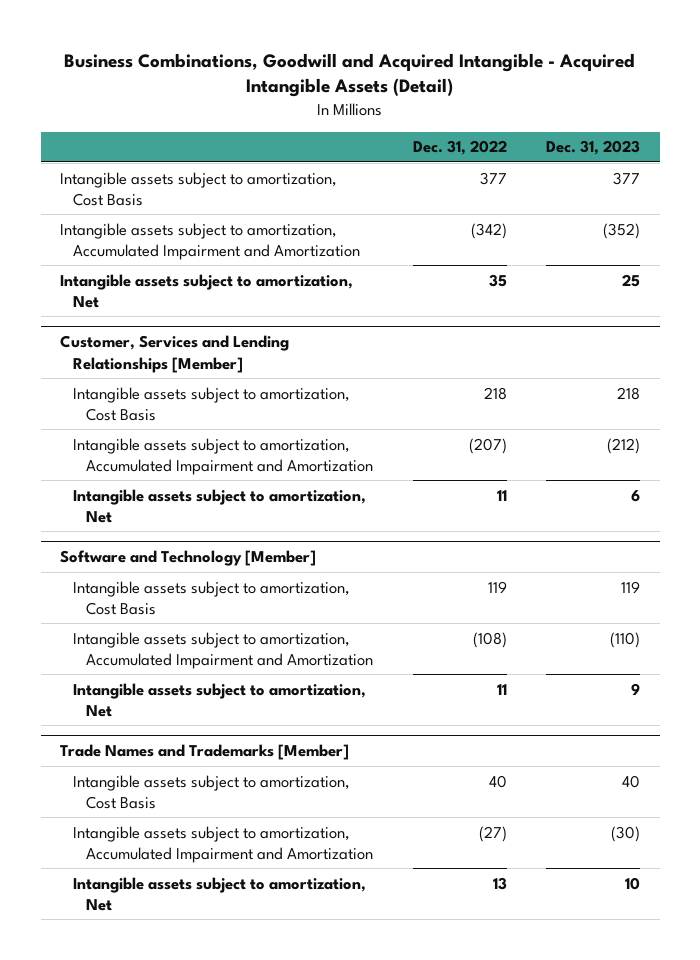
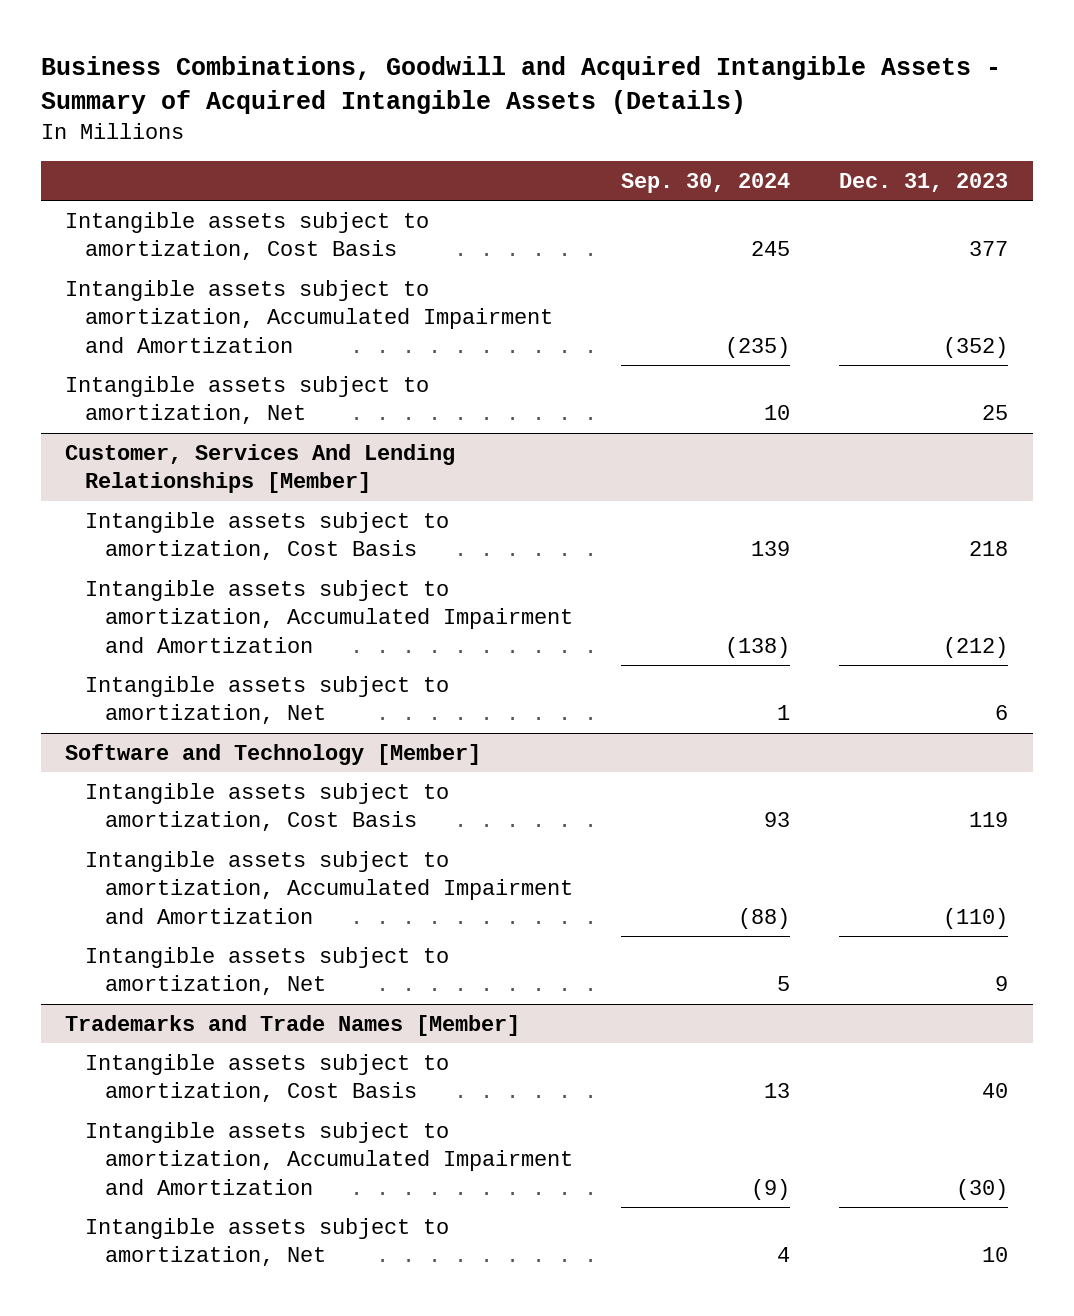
- Business Combinations, Goodwill and Acquired Intangible - Acquired Intangible Assets (Detail)
+ Business Combinations, Goodwill and Acquired Intangible Assets - Summary of Acquired Intangible Assets (Details)
- | Dec. 31, 2022 | Dec. 31, 2023
+ | Sep. 30, 2024 | Dec. 31, 2023
- Customer, Services and Lending Relationships [Member]
+ Customer, Services And Lending Relationships [Member]
- Trade Names and Trademarks [Member]
+ Trademarks and Trade Names [Member]

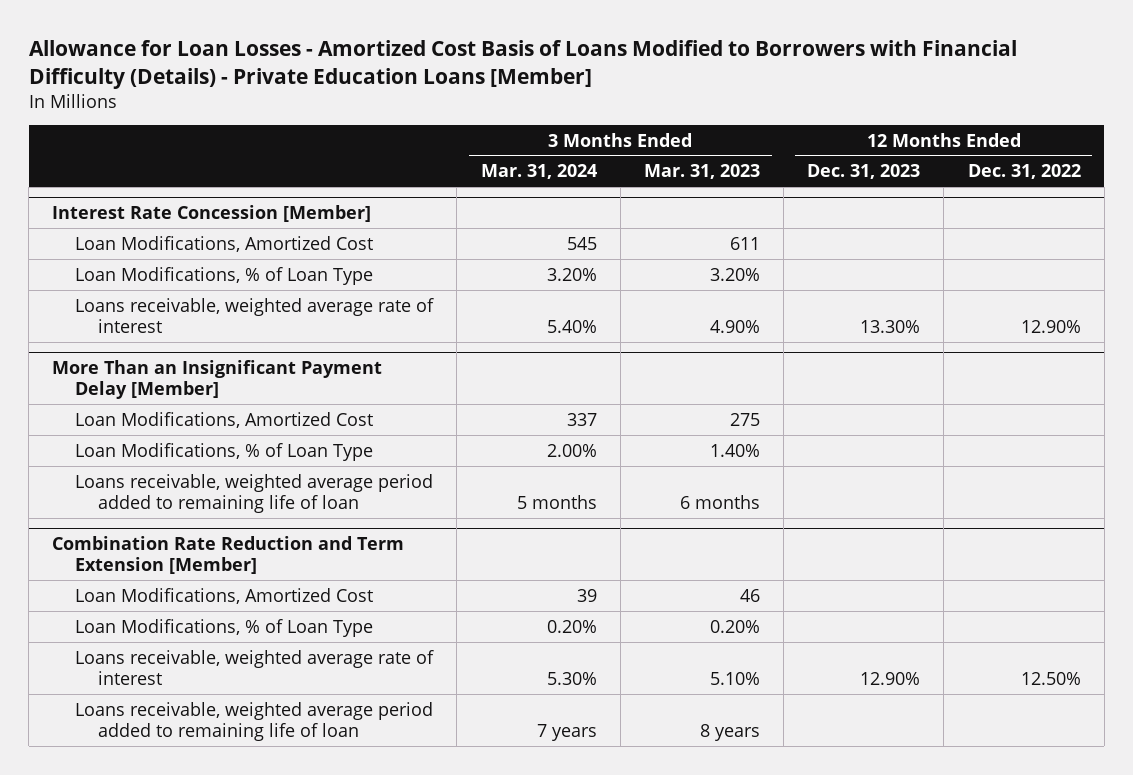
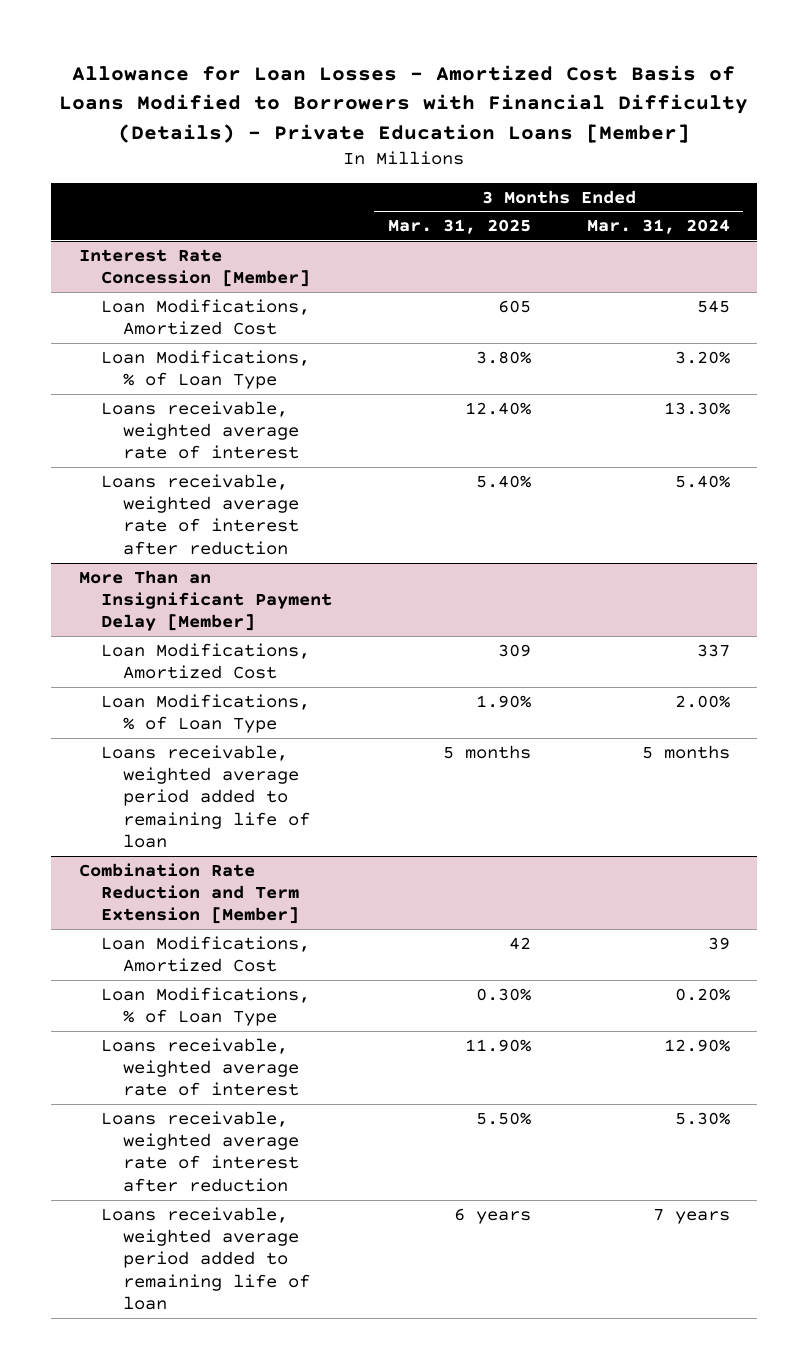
- | 3 Months Ended Mar. 31, 2024 | 3 Months Ended Mar. 31, 2023 | 12 Months Ended Dec. 31, 2023 | 12 Months Ended Dec. 31, 2022
+ | 3 Months Ended Mar. 31, 2025 | 3 Months Ended Mar. 31, 2024
@ Interest Rate Concession [Member]
- Loans receivable, weighted average rate of interest | 5.40% | 4.90% | 13.30% | 12.90%
+ Loans receivable, weighted average rate of interest | 12.40% | 13.30%
+ Loans receivable, weighted average rate of interest after reduction | 5.40% | 5.40%
@ Combination Rate Reduction and Term Extension [Member]
- Loans receivable, weighted average rate of interest | 5.30% | 5.10% | 12.90% | 12.50%
+ Loans receivable, weighted average rate of interest | 11.90% | 12.90%
+ Loans receivable, weighted average rate of interest after reduction | 5.50% | 5.30%

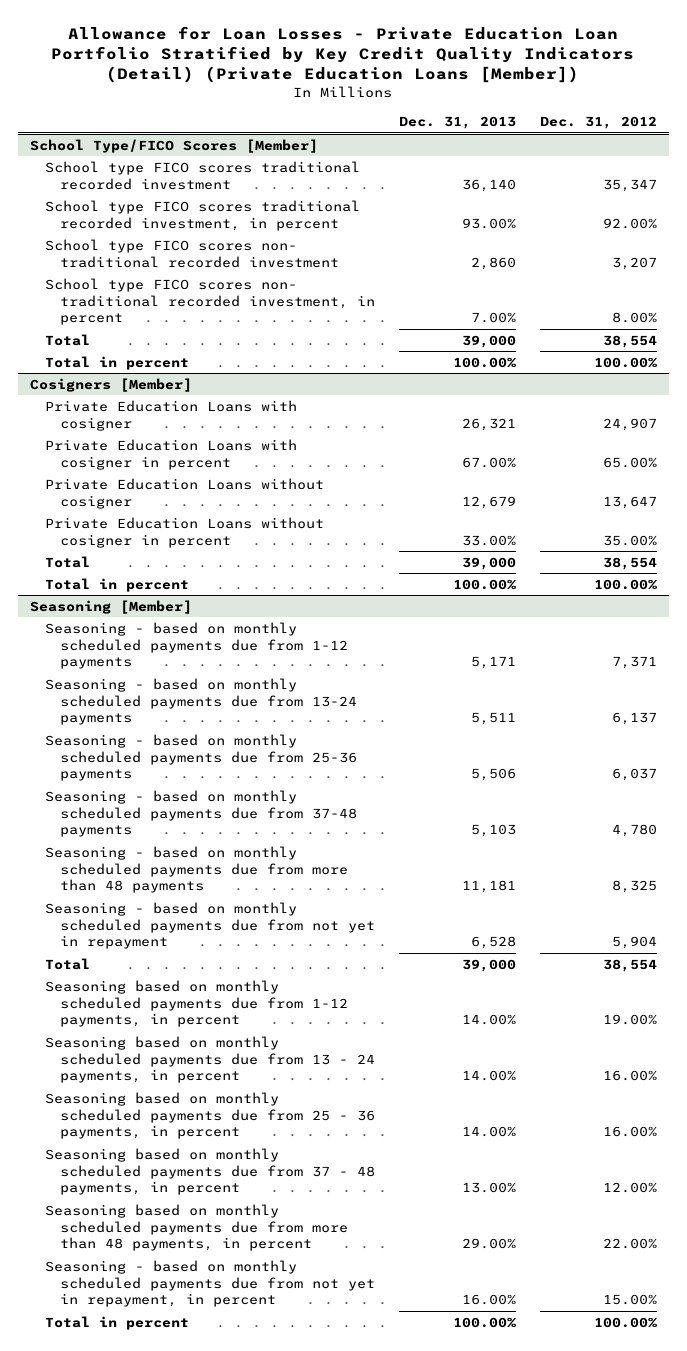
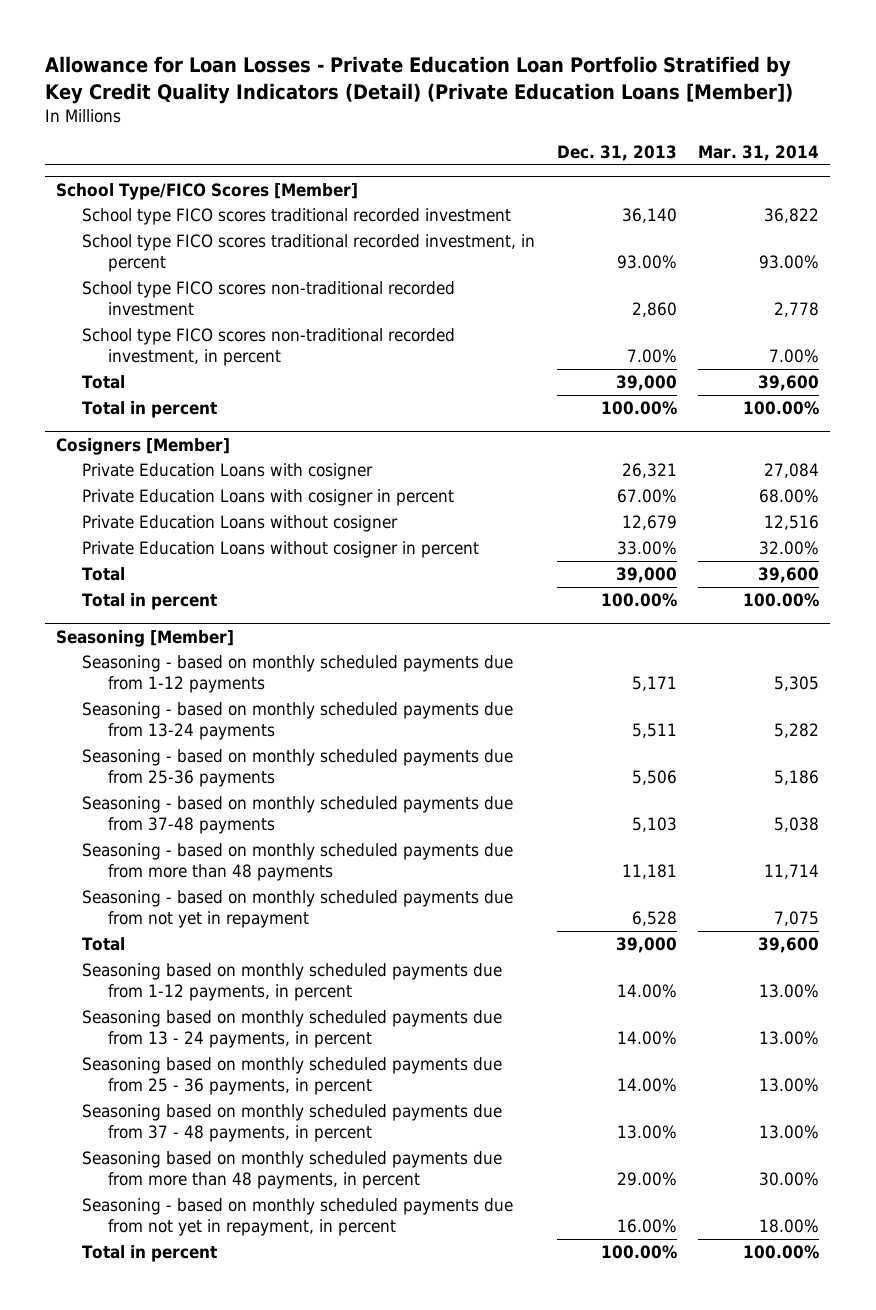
- | Dec. 31, 2013 | Dec. 31, 2012
+ | Dec. 31, 2013 | Mar. 31, 2014
@ School Type/FICO Scores [Member]
- School type FICO scores non- traditional recorded investment | 2,860 | 3,207
- School type FICO scores non- traditional recorded investment, in percent | 7.00% | 8.00%
+ School type FICO scores non-traditional recorded investment | 2,860 | 2,778
+ School type FICO scores non-traditional recorded investment, in percent | 7.00% | 7.00%

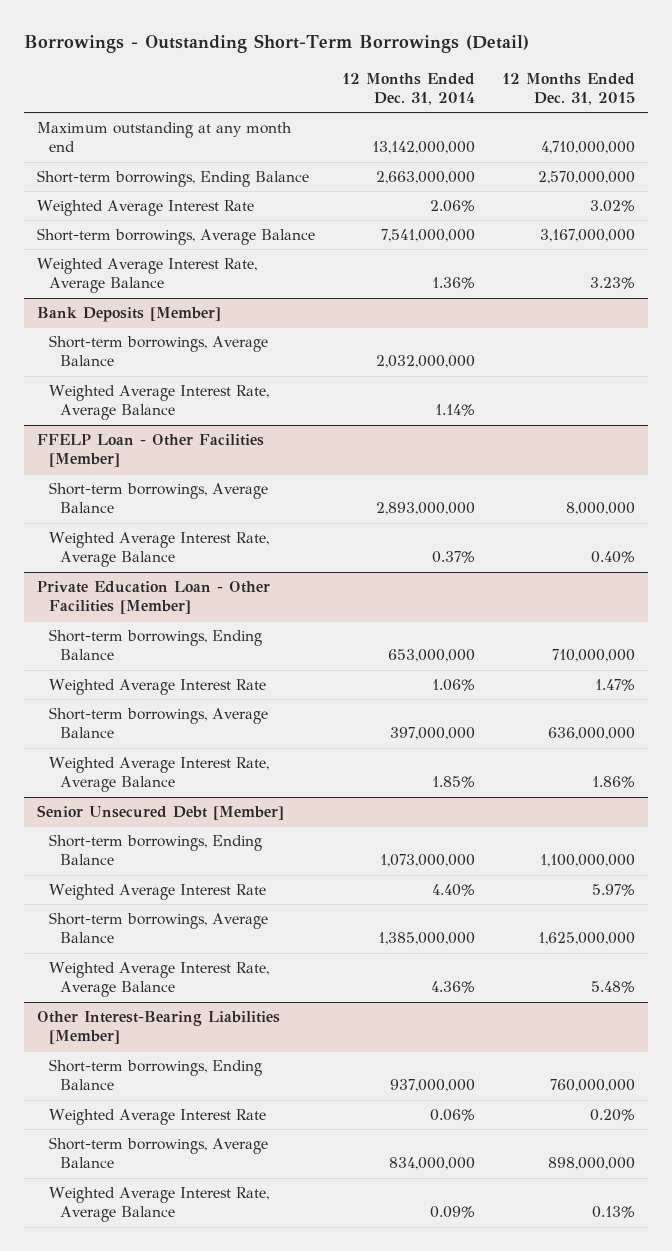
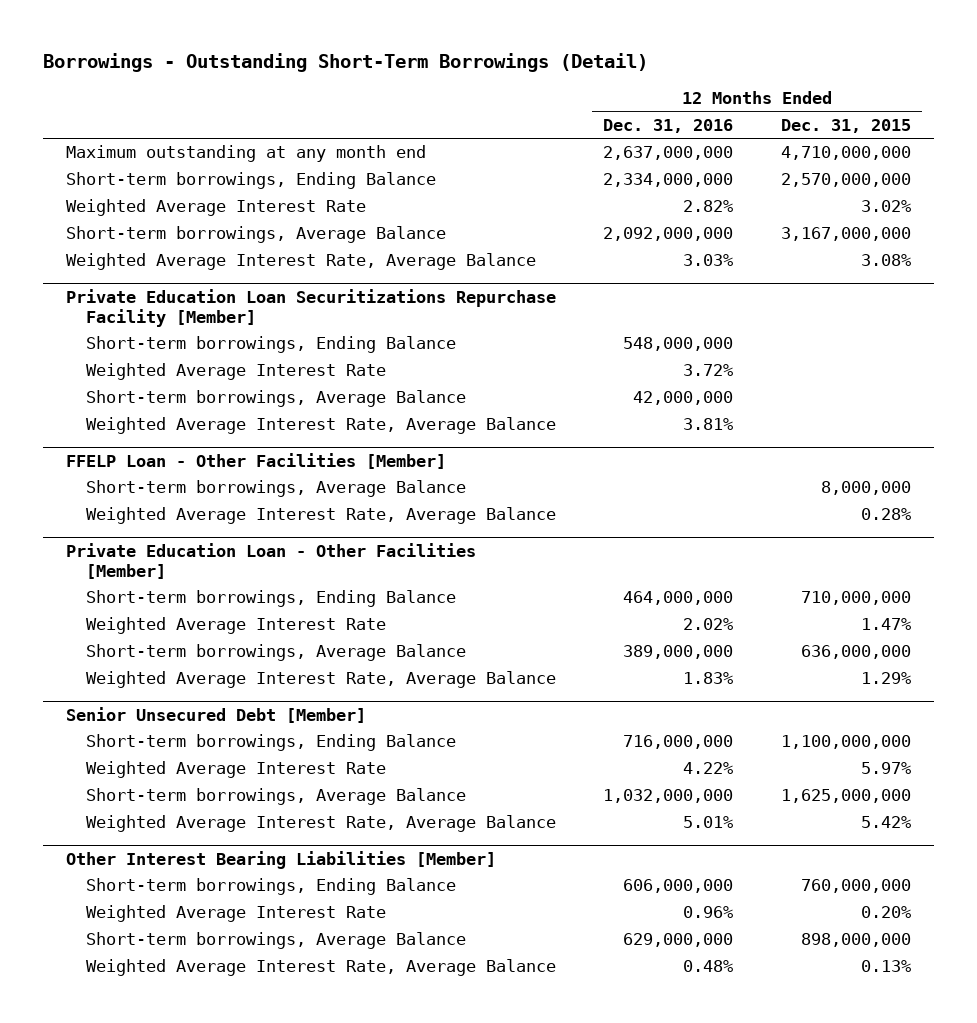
- | 12 Months Ended Dec. 31, 2014 | 12 Months Ended Dec. 31, 2015
+ | 12 Months Ended Dec. 31, 2016 | 12 Months Ended Dec. 31, 2015
- Weighted Average Interest Rate, Average Balance | 1.36% | 3.23%
- Bank Deposits [Member]
+ Weighted Average Interest Rate, Average Balance | 3.03% | 3.08%
+ Private Education Loan Securitizations Repurchase Facility [Member]
+ Short-term borrowings, Ending Balance | 548,000,000 |
+ Weighted Average Interest Rate | 3.72% |
@ FFELP Loan - Other Facilities [Member]
- Weighted Average Interest Rate, Average Balance | 0.37% | 0.40%
+ Weighted Average Interest Rate, Average Balance | | 0.28%
@ Private Education Loan - Other Facilities [Member]
- Weighted Average Interest Rate, Average Balance | 1.85% | 1.86%
+ Weighted Average Interest Rate, Average Balance | 1.83% | 1.29%
@ Senior Unsecured Debt [Member]
- Weighted Average Interest Rate, Average Balance | 4.36% | 5.48%
- Other Interest-Bearing Liabilities [Member]
@ Senior Unsecured Debt [Member]
+ Weighted Average Interest Rate, Average Balance | 5.01% | 5.42%
+ Other Interest Bearing Liabilities [Member]

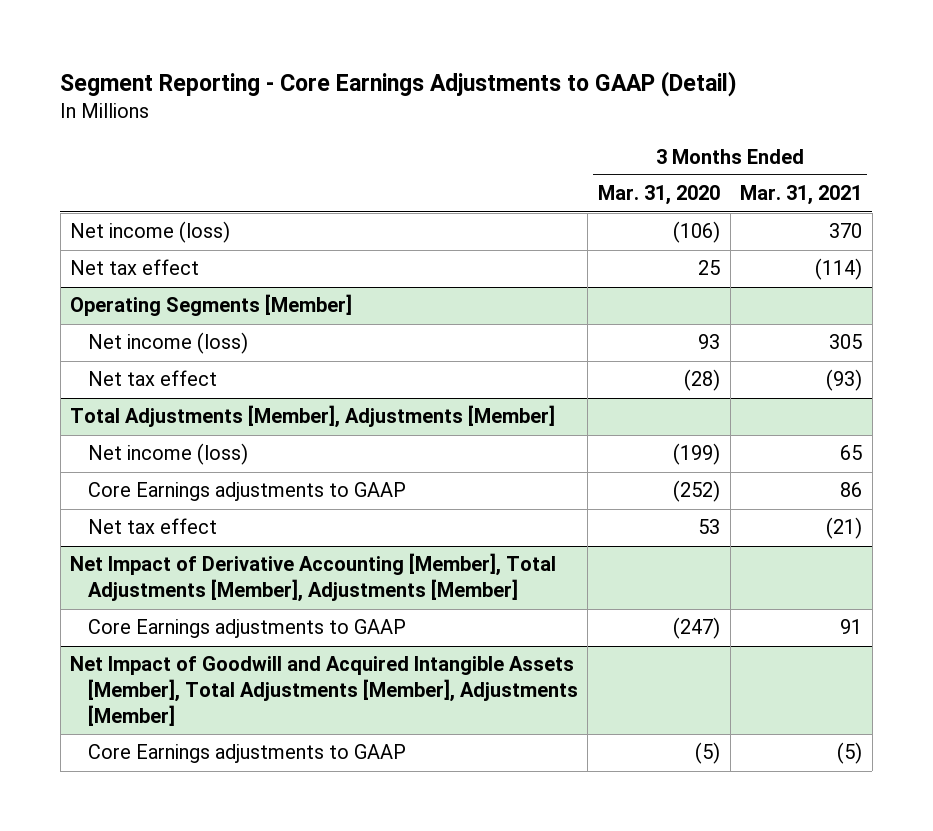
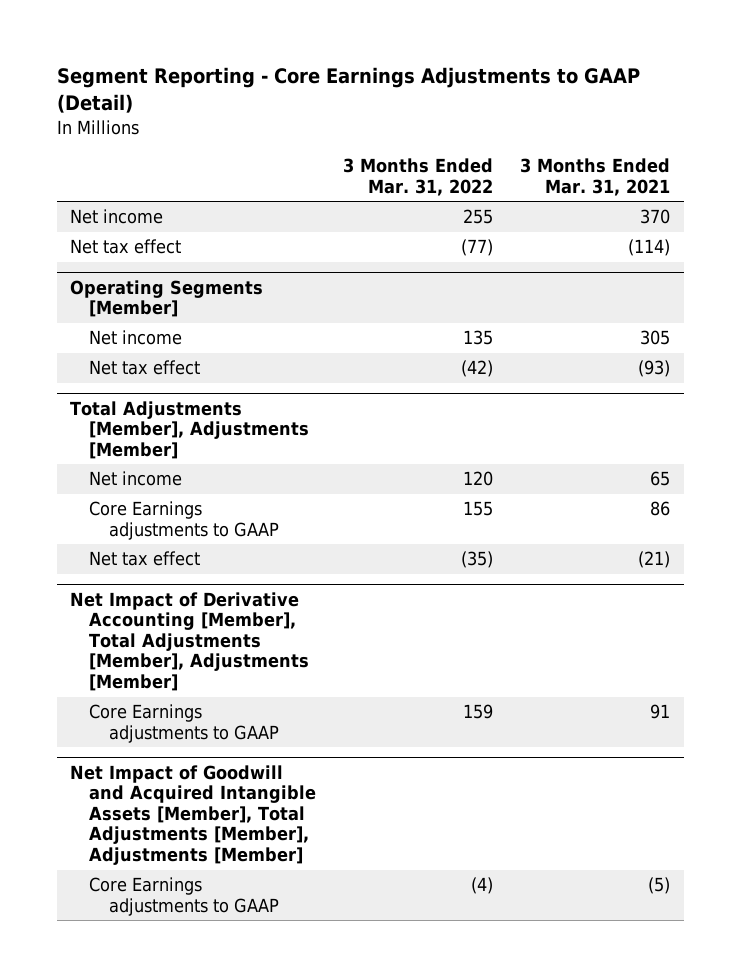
- | 3 Months Ended Mar. 31, 2020 | 3 Months Ended Mar. 31, 2021
+ | 3 Months Ended Mar. 31, 2022 | 3 Months Ended Mar. 31, 2021
- Net income (loss) | (106) | 370
+ Net income | 255 | 370
@ Operating Segments [Member]
- Net income (loss) | 93 | 305
+ Net income | 135 | 305
@ Total Adjustments [Member], Adjustments [Member]
- Net income (loss) | (199) | 65
+ Net income | 120 | 65

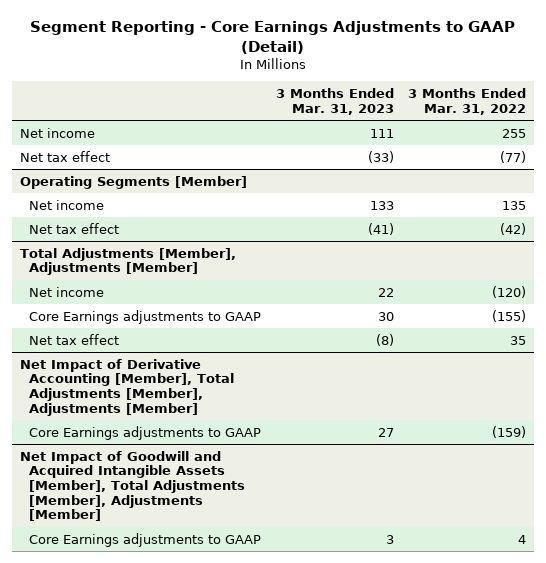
- | 3 Months Ended Mar. 31, 2022 | 3 Months Ended Mar. 31, 2021
+ | 3 Months Ended Mar. 31, 2023 | 3 Months Ended Mar. 31, 2022
@ Total Adjustments [Member], Adjustments [Member]
- Net income | 120 | 65
- Core Earnings adjustments to GAAP | 155 | 86
- Net tax effect | (35) | (21)
+ Net income | 22 | (120)
+ Core Earnings adjustments to GAAP | 30 | (155)
+ Net tax effect | (8) | 35
@ Net Impact of Derivative Accounting [Member], Total Adjustments [Member], Adjustments [Member]
- Core Earnings adjustments to GAAP | 159 | 91
+ Core Earnings adjustments to GAAP | 27 | (159)
@ Net Impact of Goodwill and Acquired Intangible Assets [Member], Total Adjustments [Member], Adjustments [Member]
- Core Earnings adjustments to GAAP | (4) | (5)
+ Core Earnings adjustments to GAAP | 3 | 4

